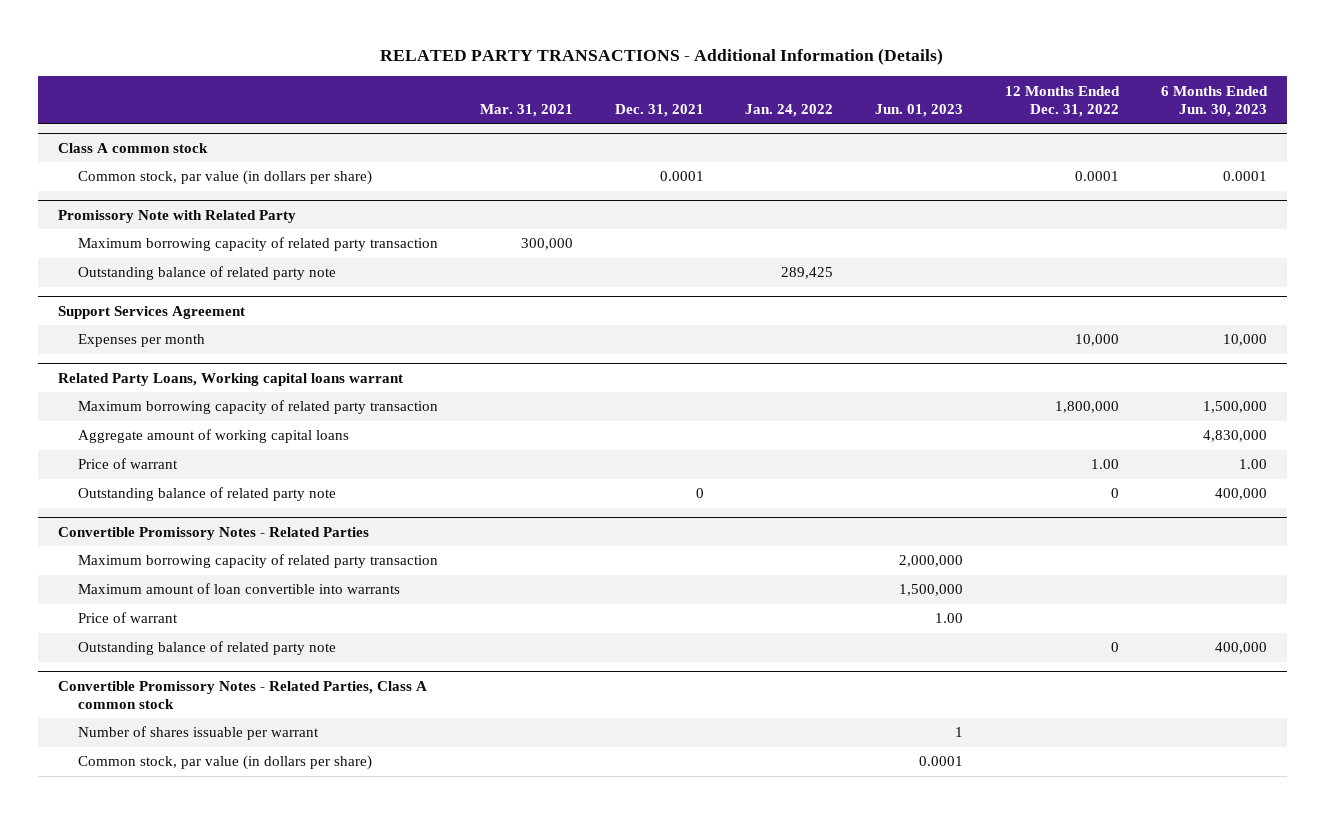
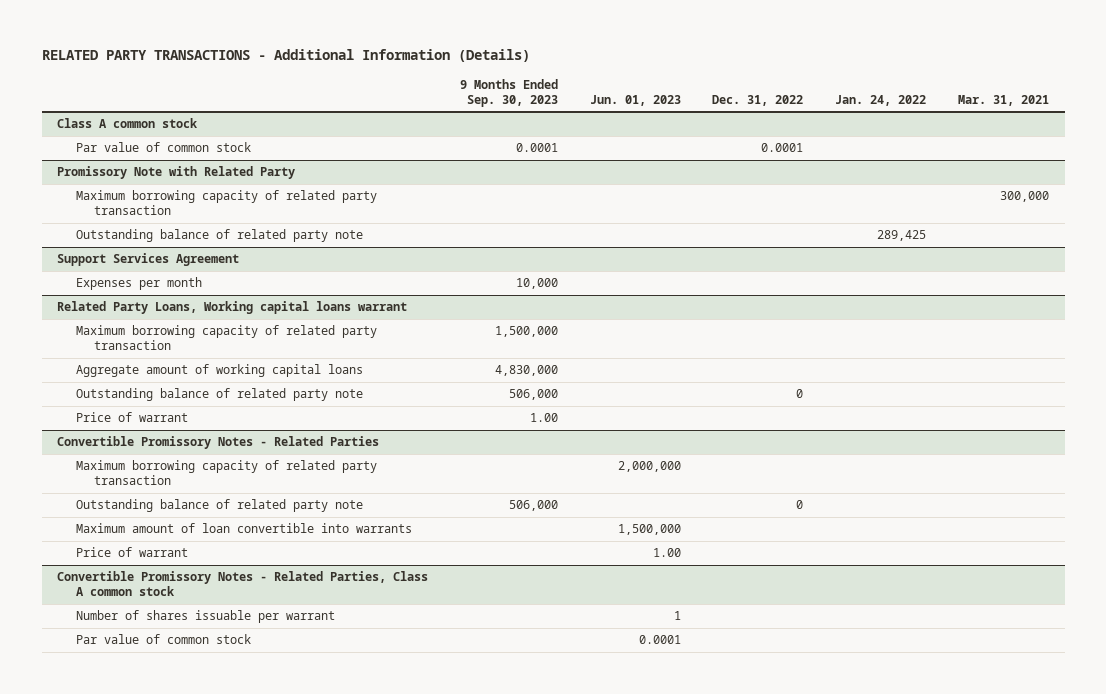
- | Mar. 31, 2021 | Dec. 31, 2021 | Jan. 24, 2022 | Jun. 01, 2023 | 12 Months Ended Dec. 31, 2022 | 6 Months Ended Jun. 30, 2023
+ | 9 Months Ended Sep. 30, 2023 | Jun. 01, 2023 | Dec. 31, 2022 | Jan. 24, 2022 | Mar. 31, 2021
@ Class A common stock
- Common stock, par value (in dollars per share) | | 0.0001 | | | 0.0001 | 0.0001
+ Par value of common stock | 0.0001 | | 0.0001 | |
@ Related Party Loans, Working capital loans warrant
moved down: Price of warrant | 1.00 | | | |
@ Convertible Promissory Notes - Related Parties
moved up: Outstanding balance of related party note | 506,000 | | 0 | |
@ Convertible Promissory Notes - Related Parties, Class A common stock
- Common stock, par value (in dollars per share) | | | | 0.0001 | |
+ Par value of common stock | | 0.0001 | | |

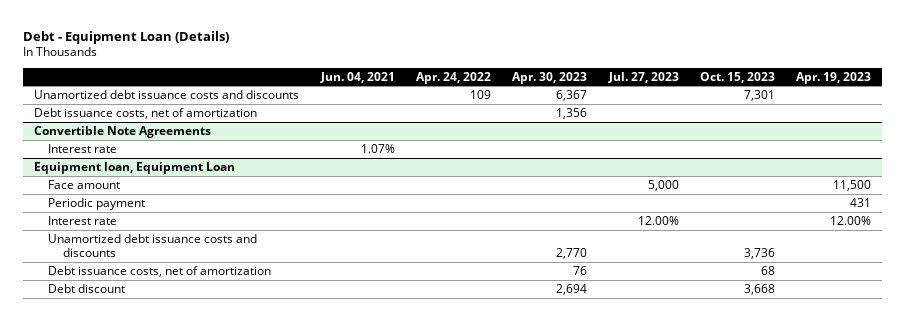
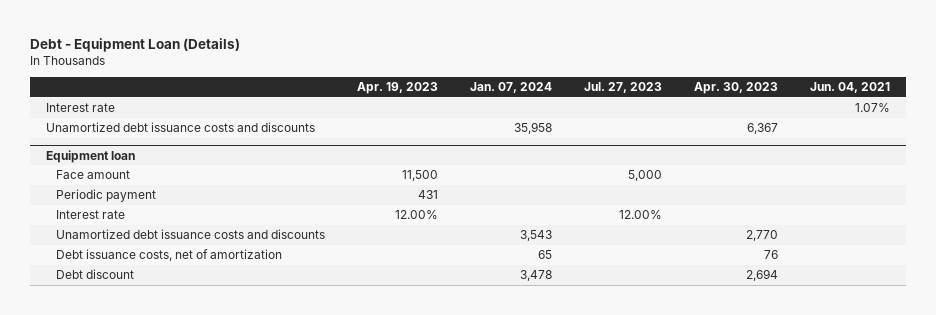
- | Jun. 04, 2021 | Apr. 24, 2022 | Apr. 30, 2023 | Jul. 27, 2023 | Oct. 15, 2023 | Apr. 19, 2023
+ | Apr. 19, 2023 | Jan. 07, 2024 | Jul. 27, 2023 | Apr. 30, 2023 | Jun. 04, 2021
+ Interest rate | | | | | 1.07%
- Debt issuance costs, net of amortization | | | 1,356 | | |
- Convertible Note Agreements
- Interest rate | 1.07% | | | | |
- Equipment loan, Equipment Loan
+ Equipment loan

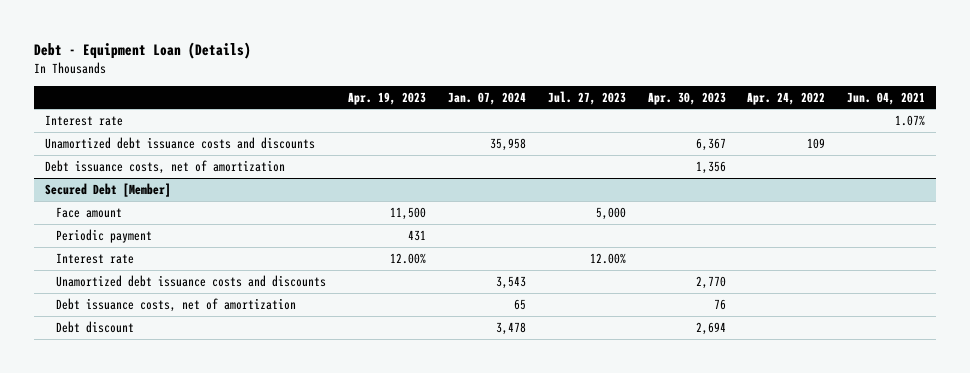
- | Apr. 19, 2023 | Jan. 07, 2024 | Jul. 27, 2023 | Apr. 30, 2023 | Jun. 04, 2021
+ | Apr. 19, 2023 | Jan. 07, 2024 | Jul. 27, 2023 | Apr. 30, 2023 | Apr. 24, 2022 | Jun. 04, 2021
- Equipment loan
+ Debt issuance costs, net of amortization | | | | 1,356 | |
+ Secured Debt [Member]

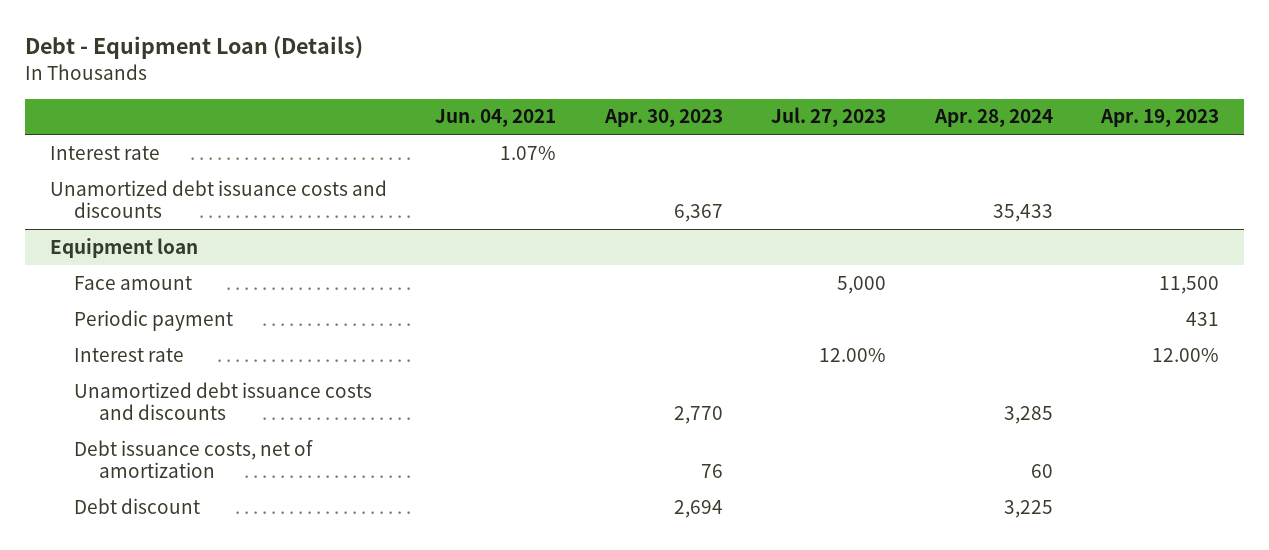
- | Apr. 19, 2023 | Jan. 07, 2024 | Jul. 27, 2023 | Apr. 30, 2023 | Apr. 24, 2022 | Jun. 04, 2021
+ | Jun. 04, 2021 | Apr. 30, 2023 | Jul. 27, 2023 | Apr. 28, 2024 | Apr. 19, 2023
- Debt issuance costs, net of amortization | | | | 1,356 | |
- Secured Debt [Member]
+ Equipment loan

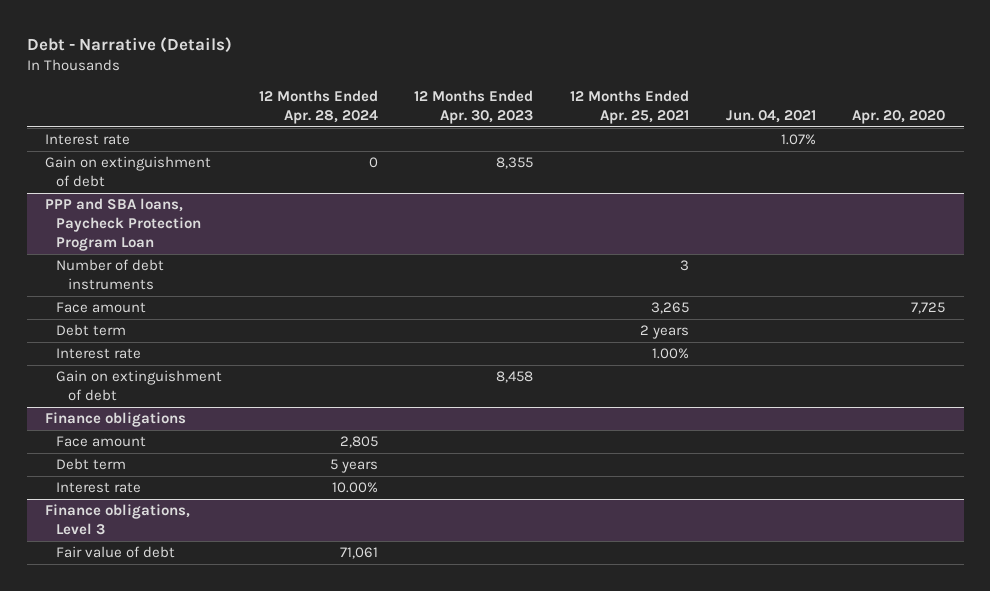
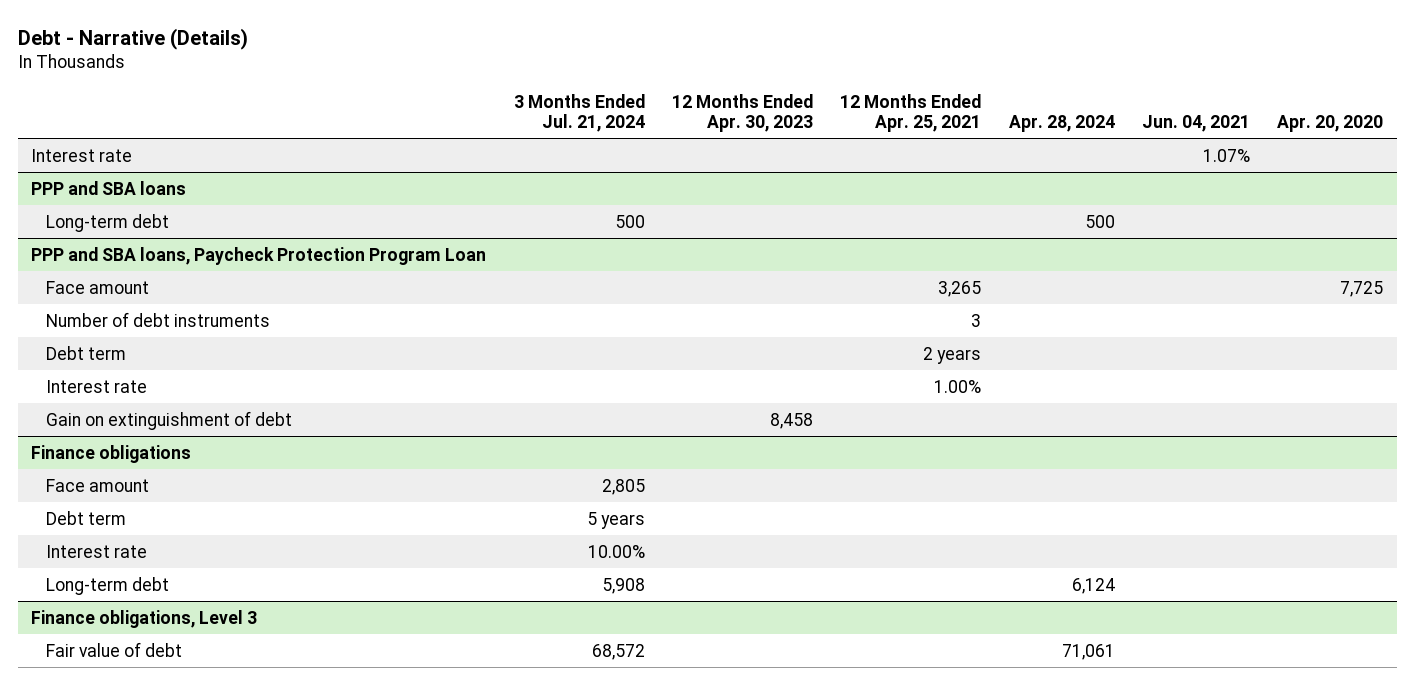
- | 12 Months Ended Apr. 28, 2024 | 12 Months Ended Apr. 30, 2023 | 12 Months Ended Apr. 25, 2021 | Jun. 04, 2021 | Apr. 20, 2020
+ | 3 Months Ended Jul. 21, 2024 | 12 Months Ended Apr. 30, 2023 | 12 Months Ended Apr. 25, 2021 | Apr. 28, 2024 | Jun. 04, 2021 | Apr. 20, 2020
- Gain on extinguishment of debt | 0 | 8,355 | | |
+ PPP and SBA loans
+ Long-term debt | 500 | | | 500 | |
@ PPP and SBA loans, Paycheck Protection Program Loan
moved down: Number of debt instruments | | | 3 | | |
@ Finance obligations
+ Long-term debt | 5,908 | | | 6,124 | |

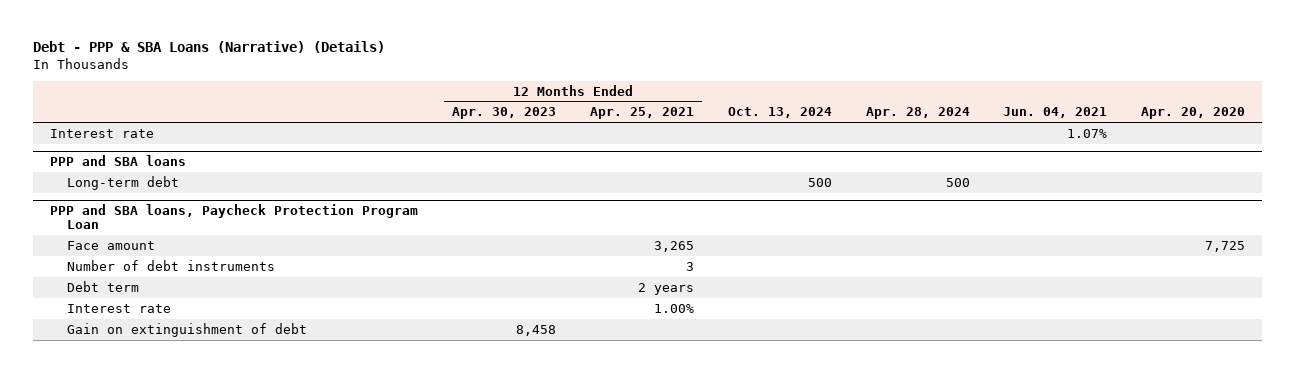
- Debt - Narrative (Details)
+ Debt - PPP & SBA Loans (Narrative) (Details)
- | 3 Months Ended Jul. 21, 2024 | 12 Months Ended Apr. 30, 2023 | 12 Months Ended Apr. 25, 2021 | Apr. 28, 2024 | Jun. 04, 2021 | Apr. 20, 2020
+ | 12 Months Ended Apr. 30, 2023 | 12 Months Ended Apr. 25, 2021 | Oct. 13, 2024 | Apr. 28, 2024 | Jun. 04, 2021 | Apr. 20, 2020
- Finance obligations
- Face amount | 2,805 | | | | |
- Debt term | 5 years | | | | |
- Interest rate | 10.00% | | | | |
- Long-term debt | 5,908 | | | 6,124 | |
- Finance obligations, Level 3
- Fair value of debt | 68,572 | | | 71,061 | |

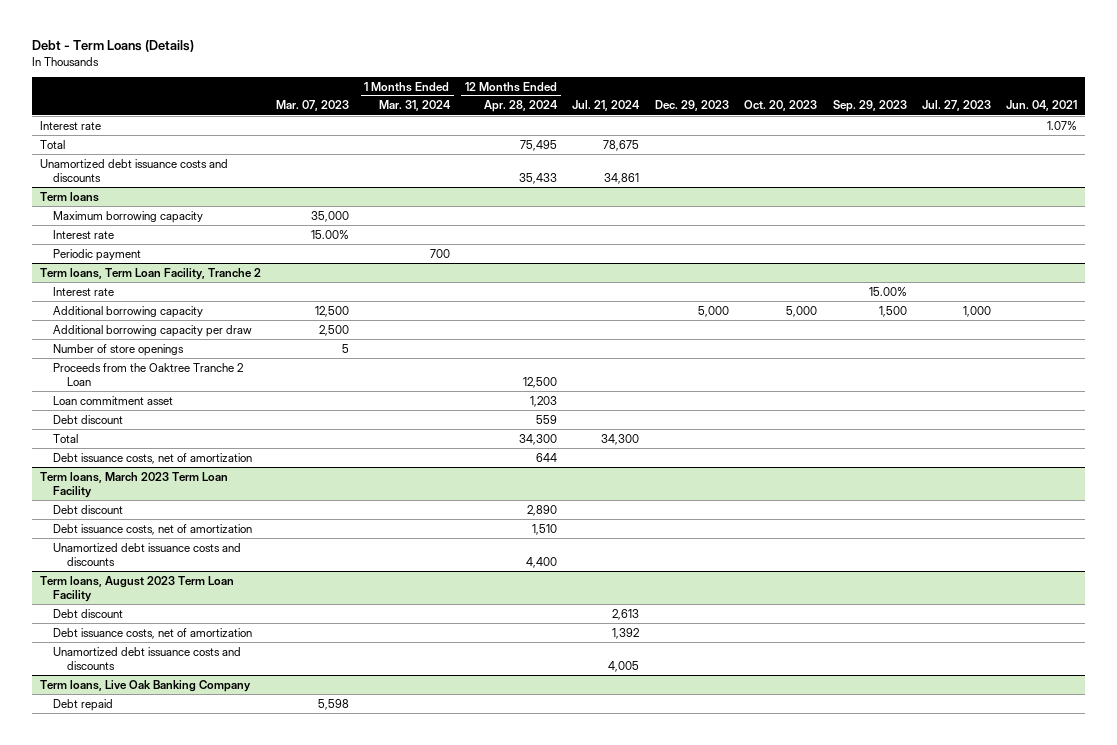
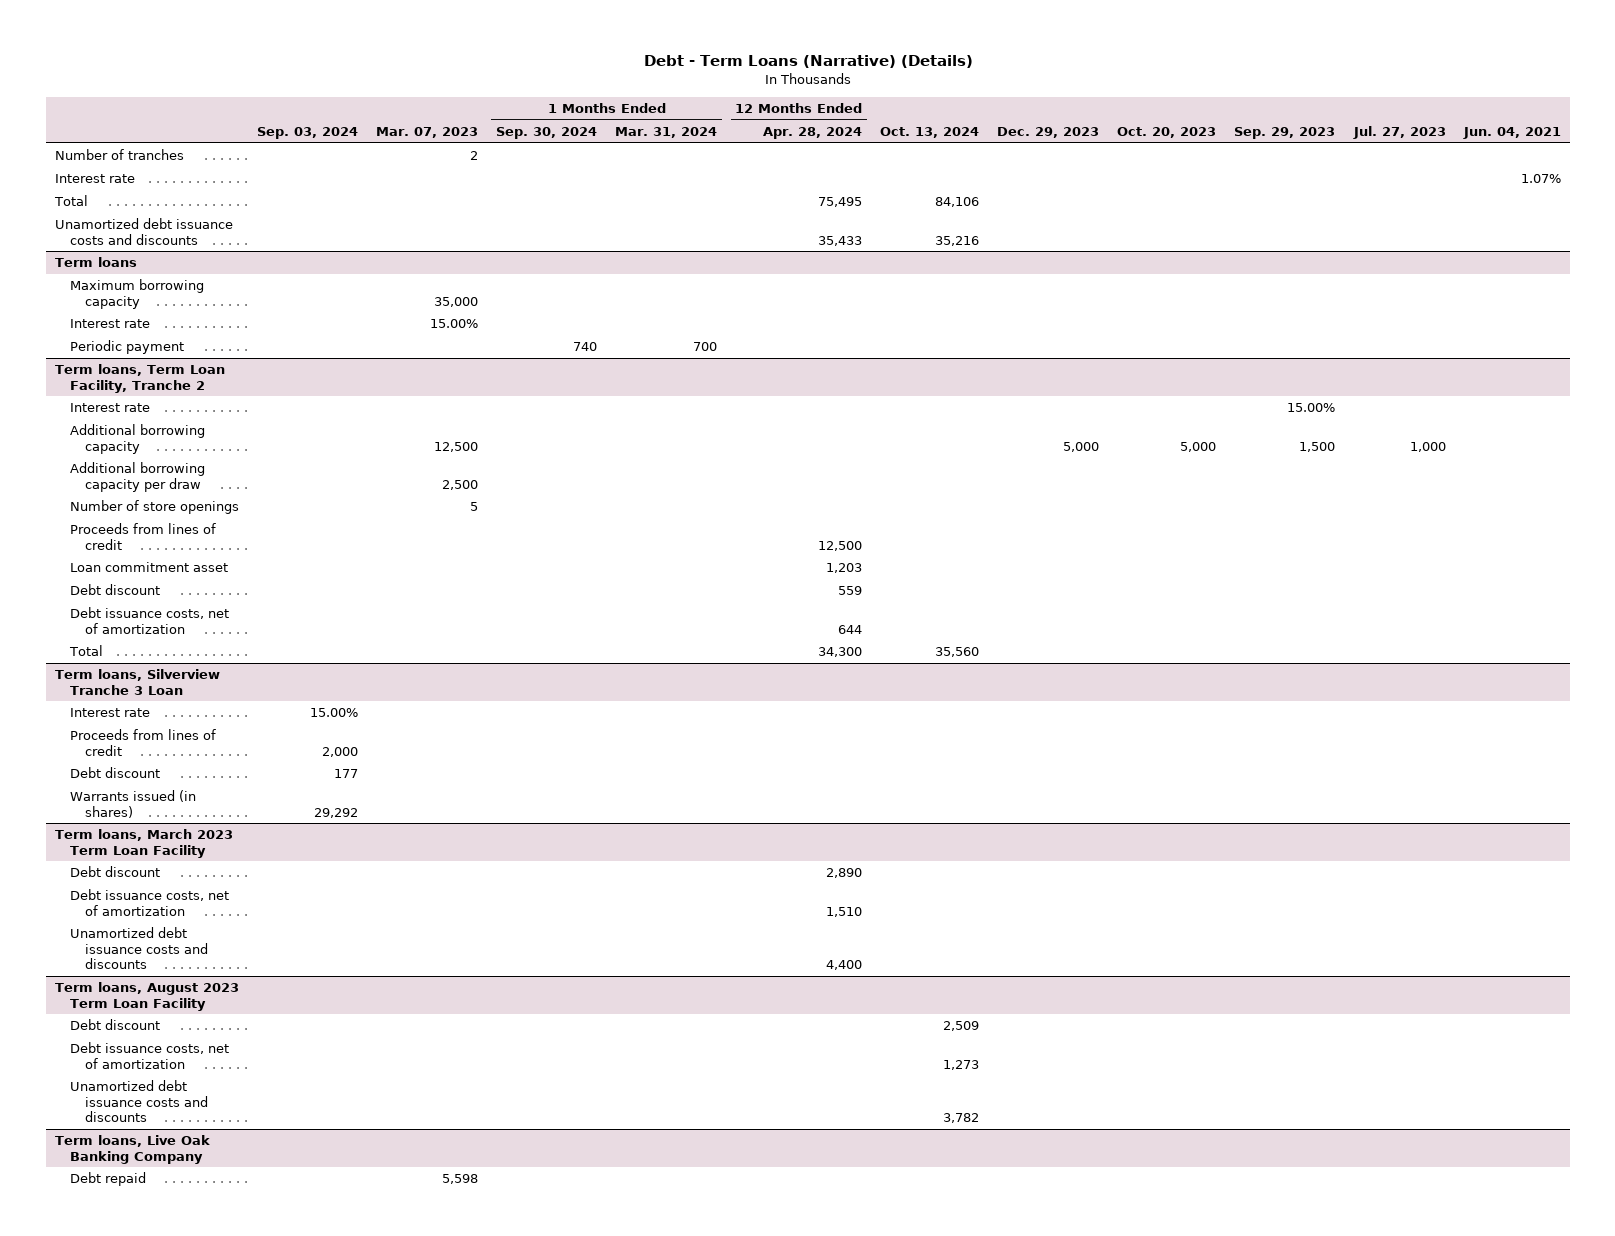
- Debt - Term Loans (Details)
+ Debt - Term Loans (Narrative) (Details)
- | Mar. 07, 2023 | 1 Months Ended Mar. 31, 2024 | 12 Months Ended Apr. 28, 2024 | Jul. 21, 2024 | Dec. 29, 2023 | Oct. 20, 2023 | Sep. 29, 2023 | Jul. 27, 2023 | Jun. 04, 2021
+ | Sep. 03, 2024 | Mar. 07, 2023 | 1 Months Ended Sep. 30, 2024 | 1 Months Ended Mar. 31, 2024 | 12 Months Ended Apr. 28, 2024 | Oct. 13, 2024 | Dec. 29, 2023 | Oct. 20, 2023 | Sep. 29, 2023 | Jul. 27, 2023 | Jun. 04, 2021
+ Number of tranches | | 2 | | | | | | | | |
@ Term loans, Term Loan Facility, Tranche 2
- Proceeds from the Oaktree Tranche 2 Loan | | | 12,500 | | | | | |
+ Proceeds from lines of credit | | | | | 12,500 | | | | | |
moved down: Total | | | | | 34,300 | 35,560 | | | | |
+ Term loans, Silverview Tranche 3 Loan
+ Interest rate | 15.00% | | | | | | | | | |
+ Proceeds from lines of credit | 2,000 | | | | | | | | | |
+ Debt discount | 177 | | | | | | | | | |
+ Warrants issued (in shares) | 29,292 | | | | | | | | | |

